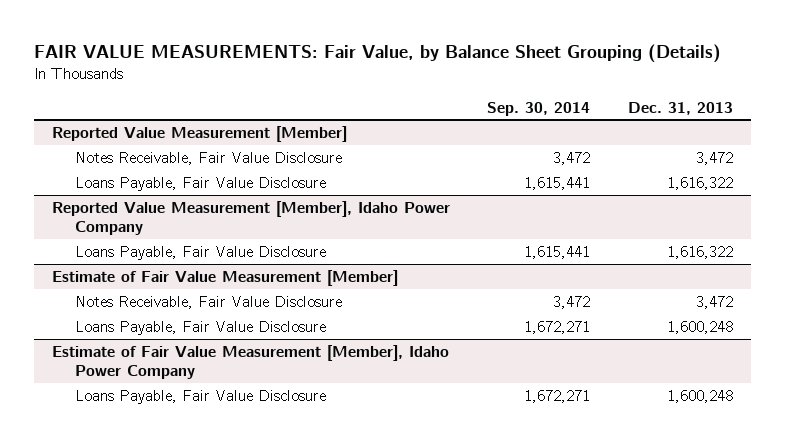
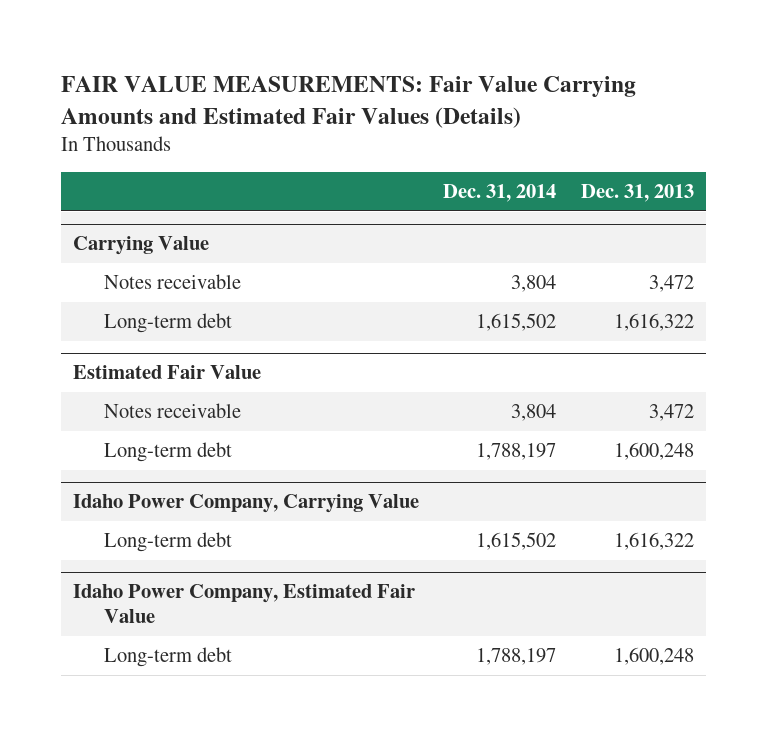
- FAIR VALUE MEASUREMENTS: Fair Value, by Balance Sheet Grouping (Details)
+ FAIR VALUE MEASUREMENTS: Fair Value Carrying Amounts and Estimated Fair Values (Details)
- | Sep. 30, 2014 | Dec. 31, 2013
+ | Dec. 31, 2014 | Dec. 31, 2013
- Reported Value Measurement [Member]
- Notes Receivable, Fair Value Disclosure | 3,472 | 3,472
- Loans Payable, Fair Value Disclosure | 1,615,441 | 1,616,322
- Reported Value Measurement [Member], Idaho Power Company
- Loans Payable, Fair Value Disclosure | 1,615,441 | 1,616,322
- Estimate of Fair Value Measurement [Member]
- Notes Receivable, Fair Value Disclosure | 3,472 | 3,472
- Loans Payable, Fair Value Disclosure | 1,672,271 | 1,600,248
- Estimate of Fair Value Measurement [Member], Idaho Power Company
- Loans Payable, Fair Value Disclosure | 1,672,271 | 1,600,248
+ Carrying Value
+ Notes receivable | 3,804 | 3,472
+ Long-term debt | 1,615,502 | 1,616,322
+ Estimated Fair Value
+ Notes receivable | 3,804 | 3,472
+ Long-term debt | 1,788,197 | 1,600,248
+ Idaho Power Company, Carrying Value
+ Long-term debt | 1,615,502 | 1,616,322
+ Idaho Power Company, Estimated Fair Value
+ Long-term debt | 1,788,197 | 1,600,248

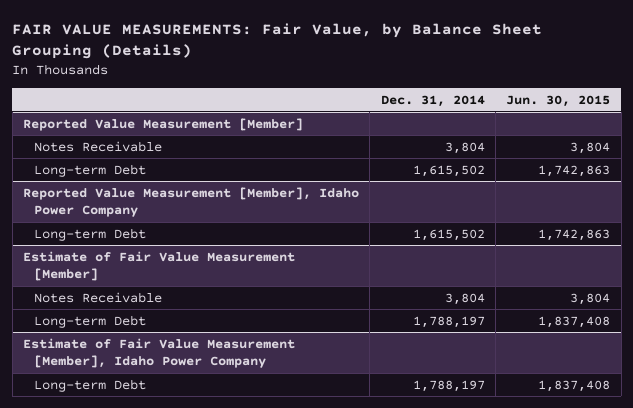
- FAIR VALUE MEASUREMENTS: Fair Value Carrying Amounts and Estimated Fair Values (Details)
+ FAIR VALUE MEASUREMENTS: Fair Value, by Balance Sheet Grouping (Details)
- | Dec. 31, 2014 | Dec. 31, 2013
+ | Dec. 31, 2014 | Jun. 30, 2015
- Carrying Value
- Notes receivable | 3,804 | 3,472
- Long-term debt | 1,615,502 | 1,616,322
- Estimated Fair Value
- Notes receivable | 3,804 | 3,472
- Long-term debt | 1,788,197 | 1,600,248
- Idaho Power Company, Carrying Value
- Long-term debt | 1,615,502 | 1,616,322
- Idaho Power Company, Estimated Fair Value
- Long-term debt | 1,788,197 | 1,600,248
+ Reported Value Measurement [Member]
+ Notes Receivable | 3,804 | 3,804
+ Long-term Debt | 1,615,502 | 1,742,863
+ Reported Value Measurement [Member], Idaho Power Company
+ Long-term Debt | 1,615,502 | 1,742,863
+ Estimate of Fair Value Measurement [Member]
+ Notes Receivable | 3,804 | 3,804
+ Long-term Debt | 1,788,197 | 1,837,408
+ Estimate of Fair Value Measurement [Member], Idaho Power Company
+ Long-term Debt | 1,788,197 | 1,837,408

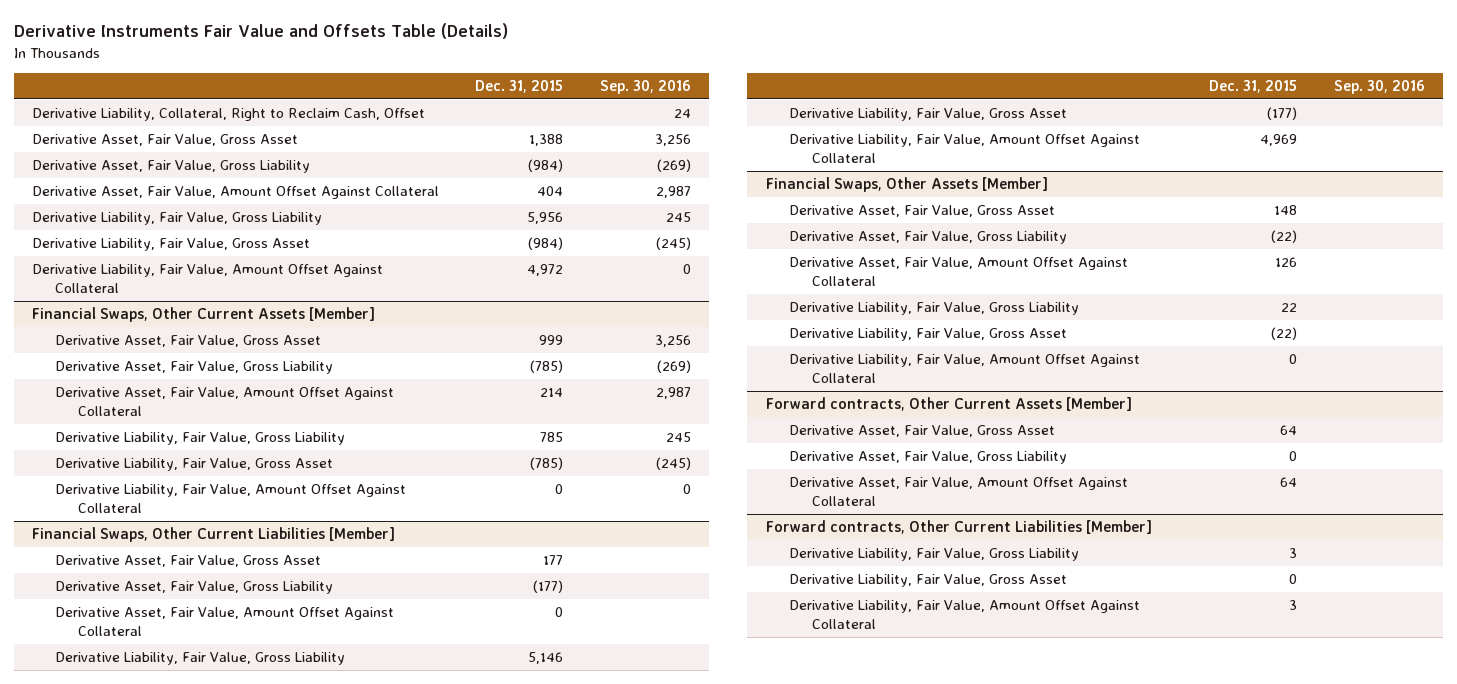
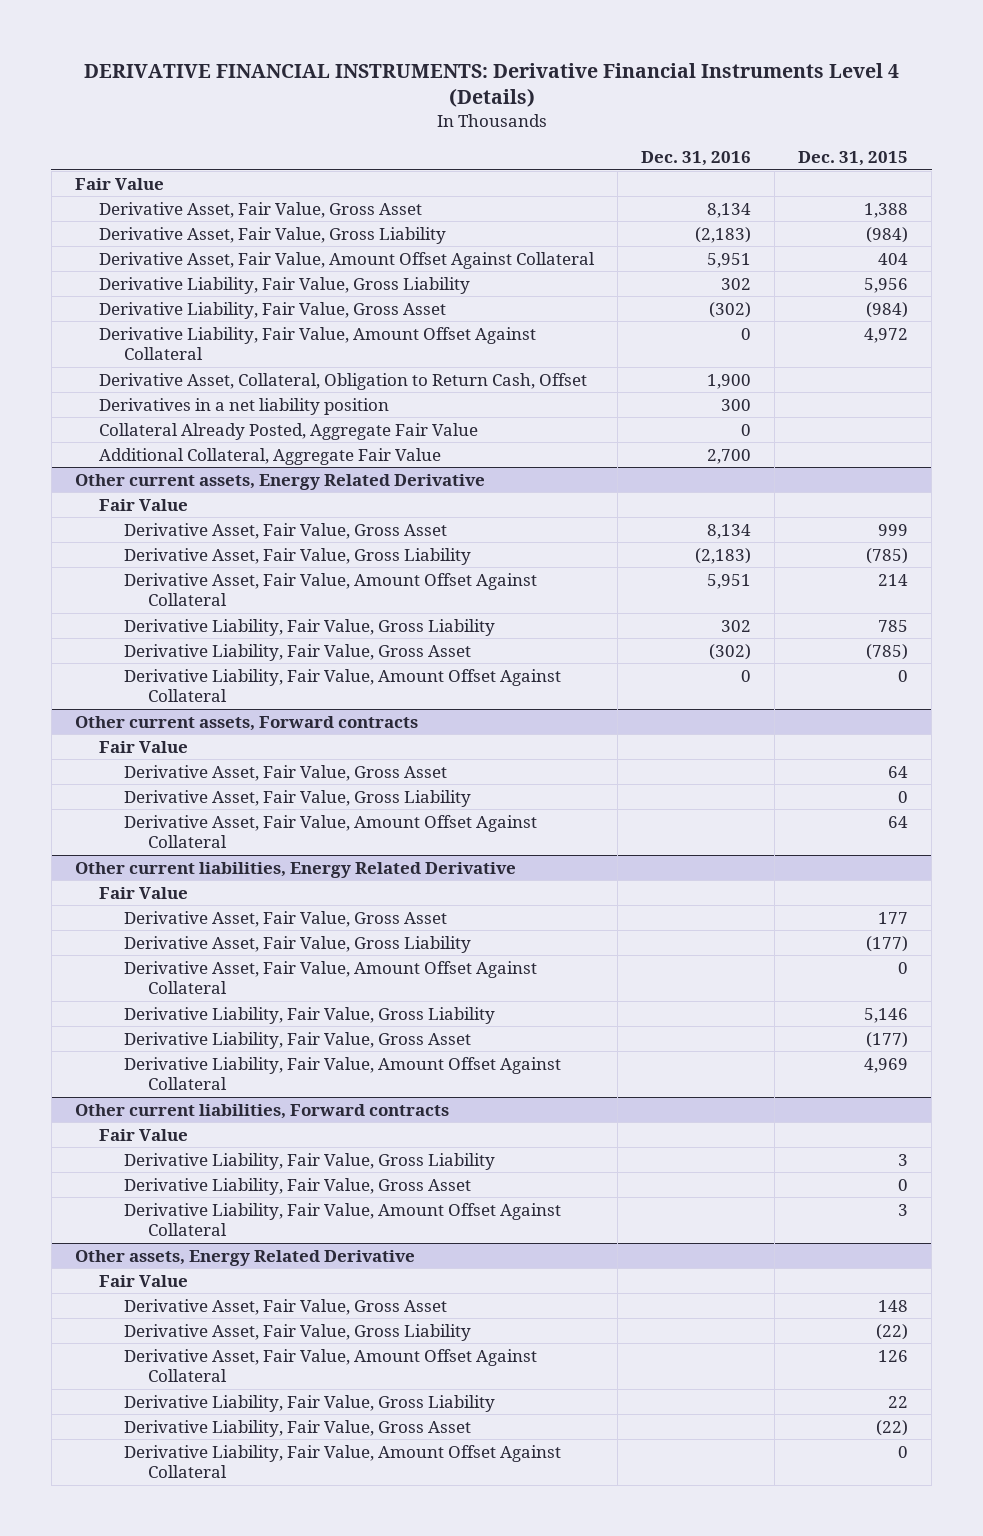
- Derivative Instruments Fair Value and Offsets Table (Details)
+ DERIVATIVE FINANCIAL INSTRUMENTS: Derivative Financial Instruments Level 4 (Details)
- | Dec. 31, 2015 | Sep. 30, 2016
+ | Dec. 31, 2016 | Dec. 31, 2015
- Derivative Liability, Collateral, Right to Reclaim Cash, Offset | | 24
+ Fair Value
- Financial Swaps, Other Current Assets [Member]
+ Derivative Asset, Collateral, Obligation to Return Cash, Offset | 1,900 |
+ Derivatives in a net liability position | 300 |
+ Collateral Already Posted, Aggregate Fair Value | 0 |
+ Additional Collateral, Aggregate Fair Value | 2,700 |
+ Other current assets, Energy Related Derivative
+ Fair Value
- Financial Swaps, Other Current Liabilities [Member]
+ Other current assets, Forward contracts
+ Fair Value
+ Derivative Asset, Fair Value, Gross Asset | | 64
+ Derivative Asset, Fair Value, Gross Liability | | 0
+ Derivative Asset, Fair Value, Amount Offset Against Collateral | | 64
+ Other current liabilities, Energy Related Derivative
+ Fair Value
- Financial Swaps, Other Assets [Member]
+ Other current liabilities, Forward contracts
+ Fair Value
+ Derivative Liability, Fair Value, Gross Liability | | 3
+ Derivative Liability, Fair Value, Gross Asset | | 0
+ Derivative Liability, Fair Value, Amount Offset Against Collateral | | 3
+ Other assets, Energy Related Derivative
+ Fair Value
- Forward contracts, Other Current Assets [Member]
- Derivative Asset, Fair Value, Gross Asset | 64 |
- Derivative Asset, Fair Value, Gross Liability | 0 |
- Derivative Asset, Fair Value, Amount Offset Against Collateral | 64 |
- Forward contracts, Other Current Liabilities [Member]
- Derivative Liability, Fair Value, Gross Liability | 3 |
- Derivative Liability, Fair Value, Gross Asset | 0 |
- Derivative Liability, Fair Value, Amount Offset Against Collateral | 3 |

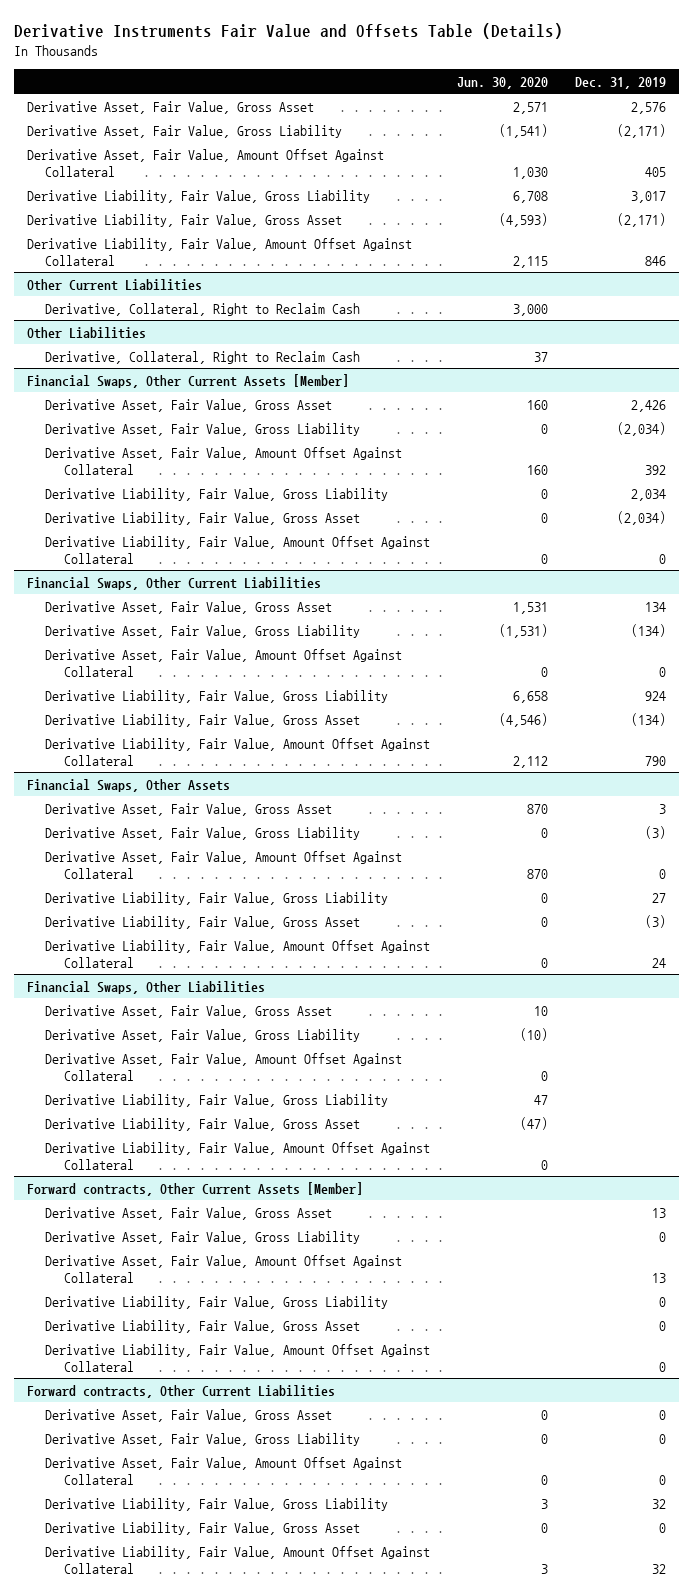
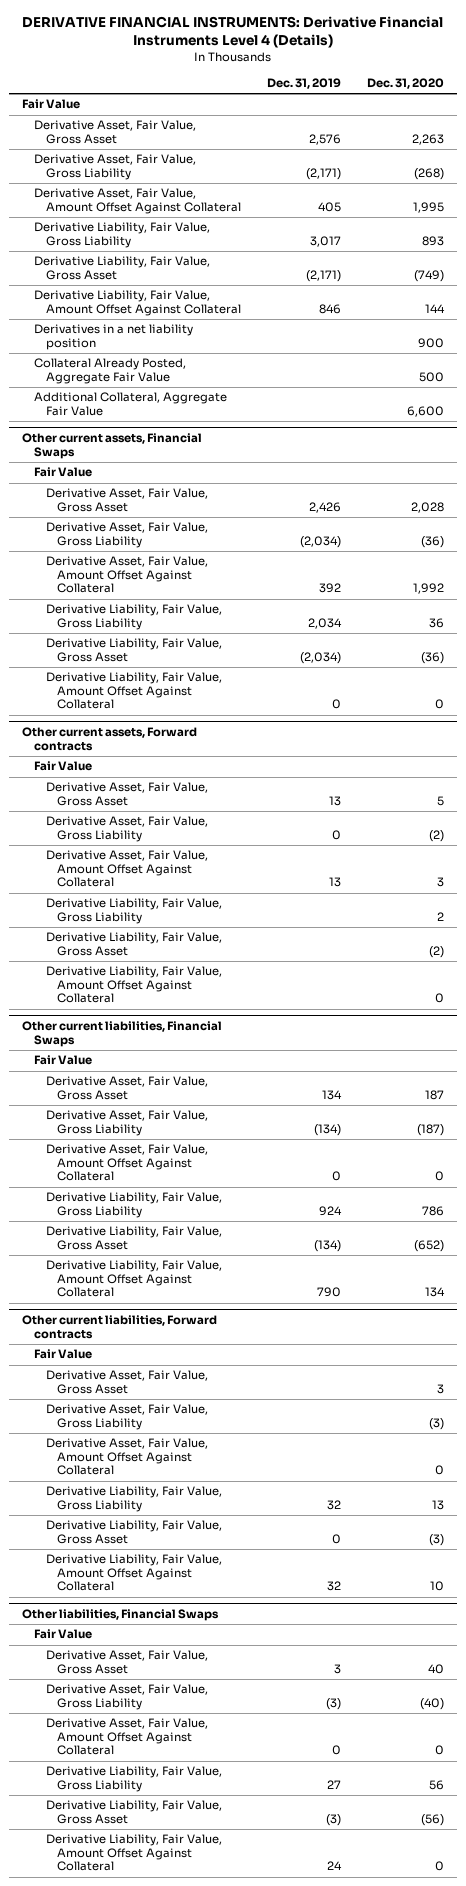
- Derivative Instruments Fair Value and Offsets Table (Details)
+ DERIVATIVE FINANCIAL INSTRUMENTS: Derivative Financial Instruments Level 4 (Details)
- | Jun. 30, 2020 | Dec. 31, 2019
+ | Dec. 31, 2019 | Dec. 31, 2020
+ Fair Value
- Other Current Liabilities
- Derivative, Collateral, Right to Reclaim Cash | 3,000 |
- Other Liabilities
- Derivative, Collateral, Right to Reclaim Cash | 37 |
- Financial Swaps, Other Current Assets [Member]
+ Derivatives in a net liability position | | 900
+ Collateral Already Posted, Aggregate Fair Value | | 500
+ Additional Collateral, Aggregate Fair Value | | 6,600
+ Other current assets, Financial Swaps
+ Fair Value
- Financial Swaps, Other Current Liabilities
+ Other current assets, Forward contracts
+ Fair Value
+ Derivative Asset, Fair Value, Gross Asset | 13 | 5
+ Derivative Asset, Fair Value, Gross Liability | 0 | (2)
+ Derivative Asset, Fair Value, Amount Offset Against Collateral | 13 | 3
+ Derivative Liability, Fair Value, Gross Liability | | 2
+ Derivative Liability, Fair Value, Gross Asset | | (2)
+ Derivative Liability, Fair Value, Amount Offset Against Collateral | | 0
+ Other current liabilities, Financial Swaps
+ Fair Value
- Financial Swaps, Other Assets
- Derivative Asset, Fair Value, Gross Asset | 870 | 3
- Derivative Asset, Fair Value, Gross Liability | 0 | (3)
- Derivative Asset, Fair Value, Amount Offset Against Collateral | 870 | 0
- Derivative Liability, Fair Value, Gross Liability | 0 | 27
- Derivative Liability, Fair Value, Gross Asset | 0 | (3)
- Derivative Liability, Fair Value, Amount Offset Against Collateral | 0 | 24
- Financial Swaps, Other Liabilities
+ Other current liabilities, Forward contracts
+ Fair Value
- Derivative Liability, Fair Value, Gross Liability | 47 |
- Derivative Liability, Fair Value, Gross Asset | (47) |
- Derivative Liability, Fair Value, Amount Offset Against Collateral | 0 |
- Forward contracts, Other Current Assets [Member]
- Derivative Asset, Fair Value, Gross Asset | | 13
- Derivative Asset, Fair Value, Gross Liability | | 0
- Derivative Asset, Fair Value, Amount Offset Against Collateral | | 13
- Derivative Liability, Fair Value, Gross Liability | | 0
- Derivative Liability, Fair Value, Gross Asset | | 0
- Derivative Liability, Fair Value, Amount Offset Against Collateral | | 0
- Forward contracts, Other Current Liabilities
- Derivative Asset, Fair Value, Gross Asset | 0 | 0
- Derivative Asset, Fair Value, Gross Liability | 0 | 0
- Derivative Asset, Fair Value, Amount Offset Against Collateral | 0 | 0
+ Other liabilities, Financial Swaps
+ Fair Value
+ Derivative Asset, Fair Value, Gross Asset | 3 | 40
+ Derivative Asset, Fair Value, Gross Liability | (3) | (40)
+ Derivative Asset, Fair Value, Amount Offset Against Collateral | 0 | 0
+ Derivative Liability, Fair Value, Gross Liability | 27 | 56
+ Derivative Liability, Fair Value, Gross Asset | (3) | (56)
+ Derivative Liability, Fair Value, Amount Offset Against Collateral | 24 | 0

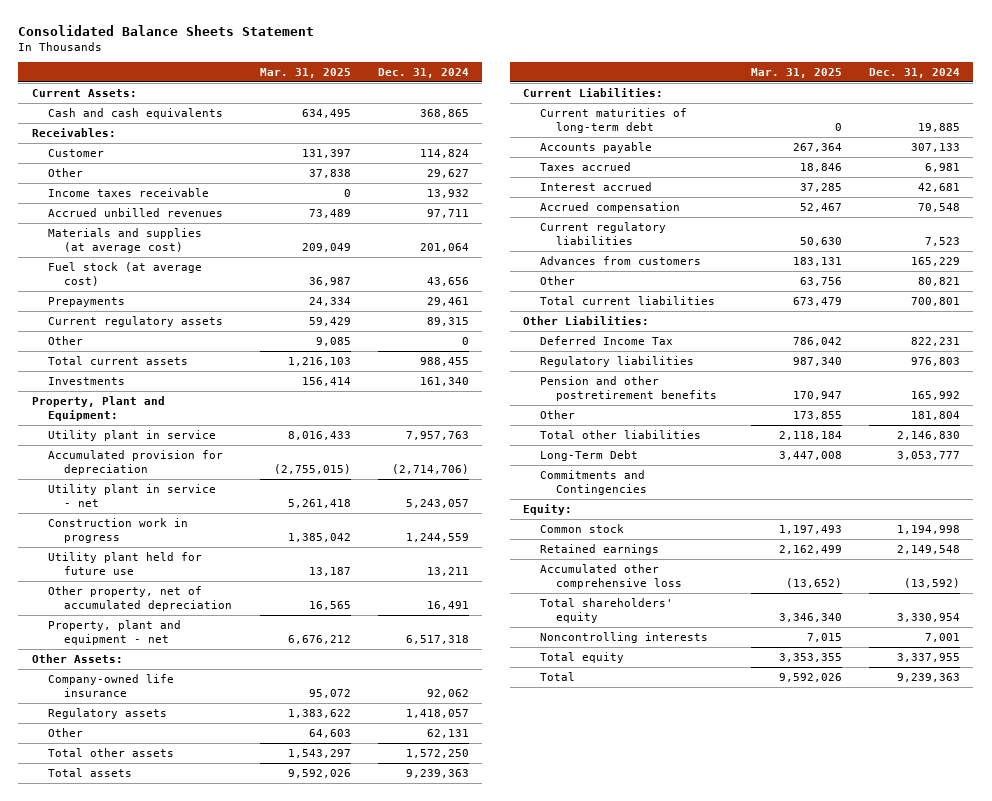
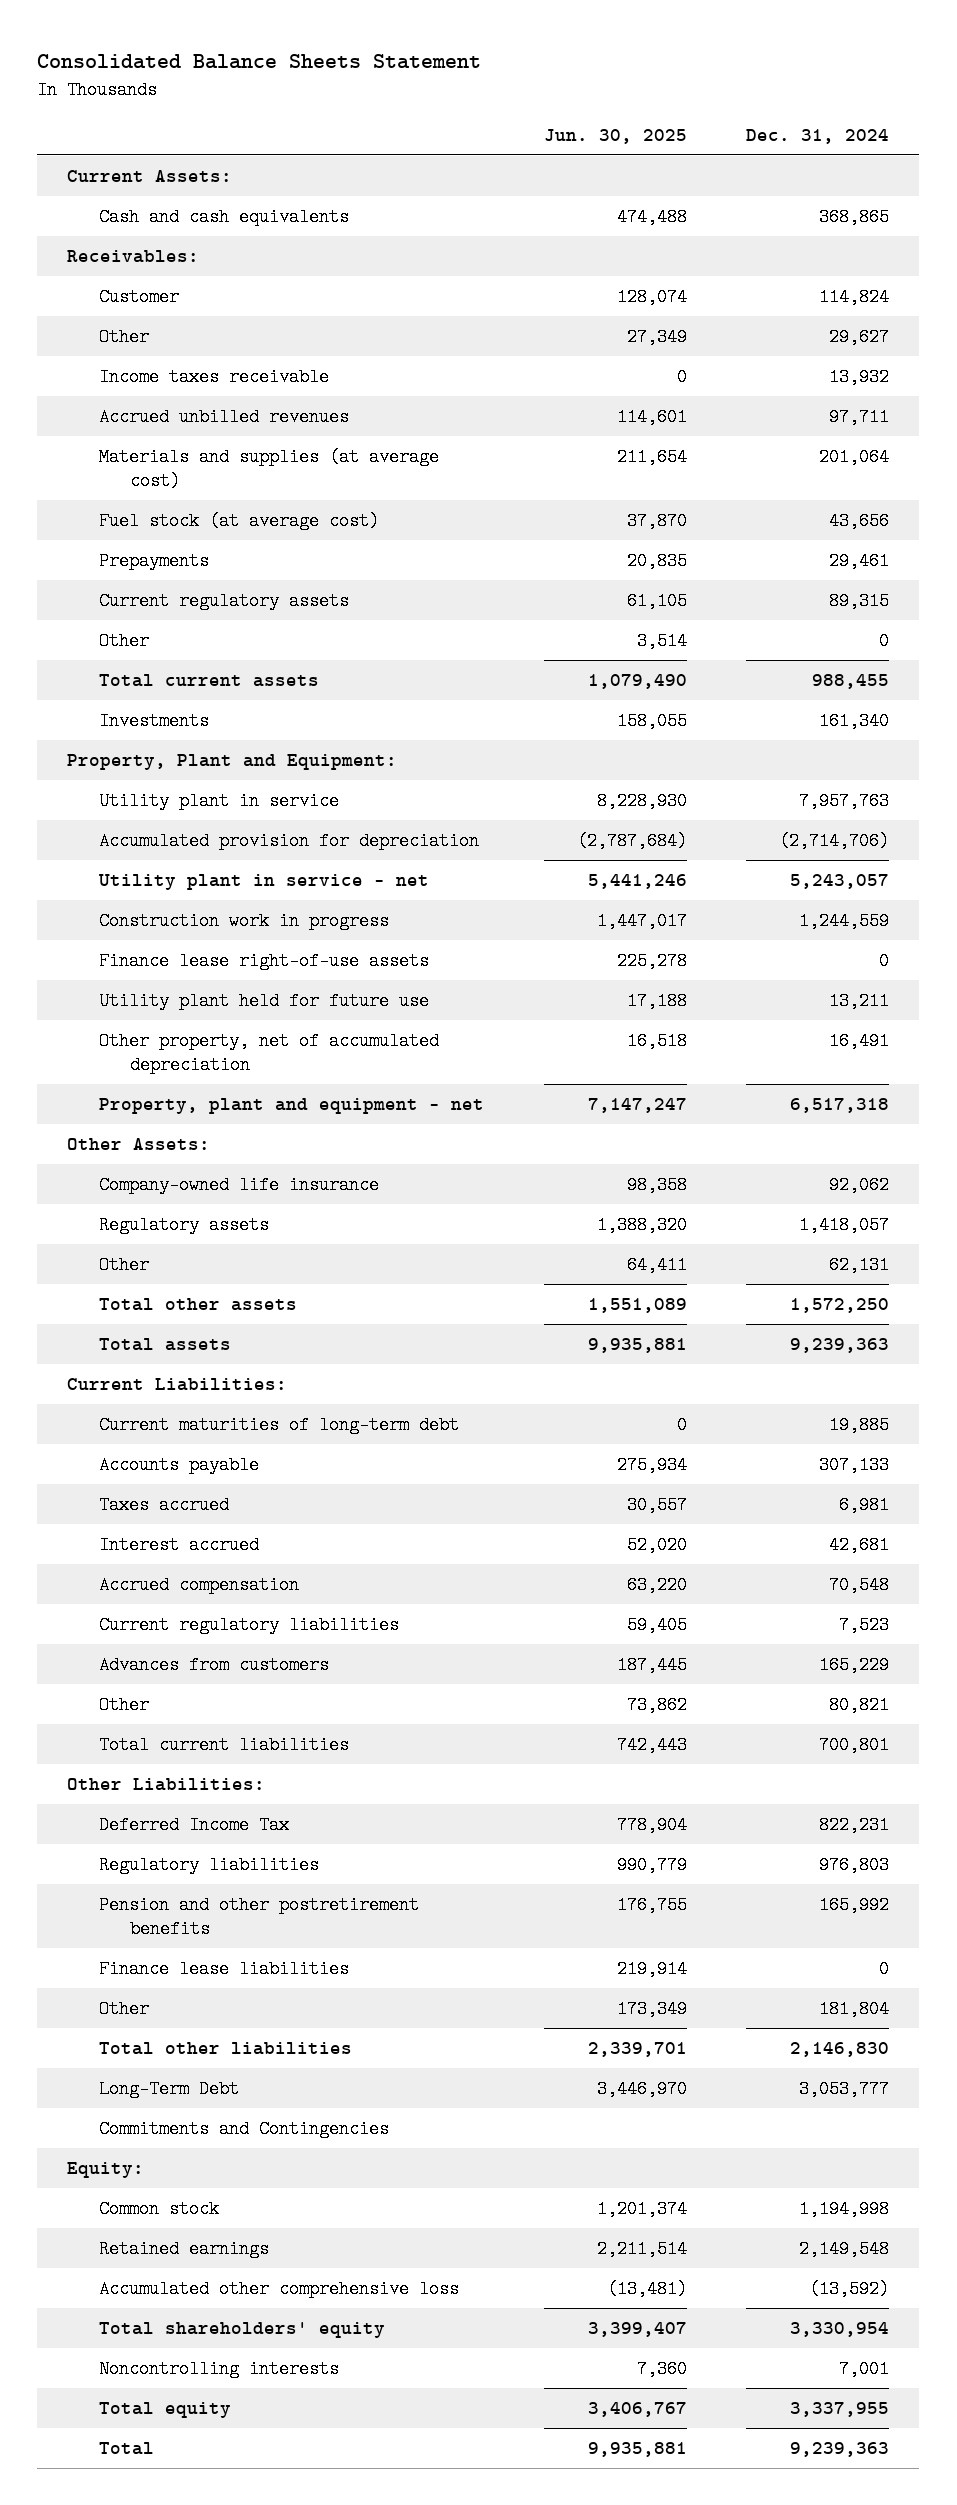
- | Mar. 31, 2025 | Dec. 31, 2024
+ | Jun. 30, 2025 | Dec. 31, 2024
+ Finance lease right-of-use assets | 225,278 | 0
+ Finance lease liabilities | 219,914 | 0

